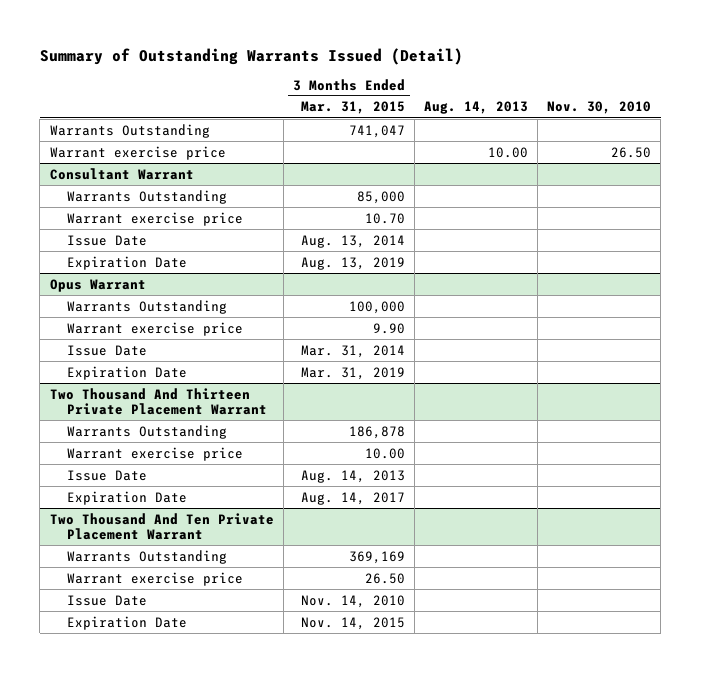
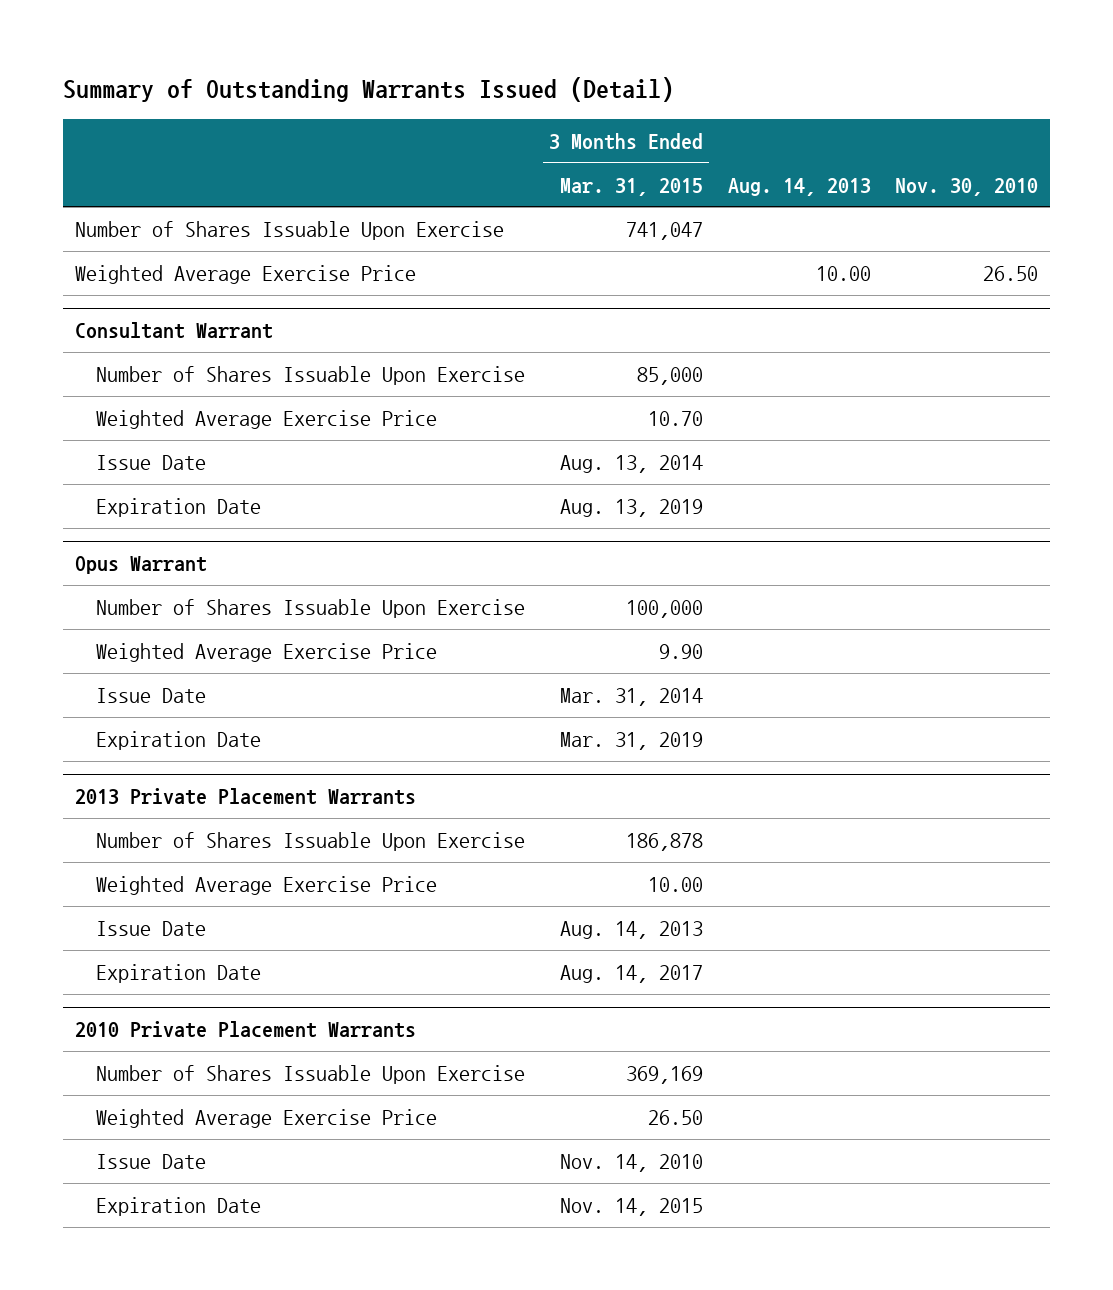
- Warrants Outstanding | 741,047 | |
- Warrant exercise price | | 10.00 | 26.50
+ Number of Shares Issuable Upon Exercise | 741,047 | |
+ Weighted Average Exercise Price | | 10.00 | 26.50
@ Consultant Warrant
- Warrants Outstanding | 85,000 | |
- Warrant exercise price | 10.70 | |
+ Number of Shares Issuable Upon Exercise | 85,000 | |
+ Weighted Average Exercise Price | 10.70 | |
@ Opus Warrant
- Warrants Outstanding | 100,000 | |
- Warrant exercise price | 9.90 | |
+ Number of Shares Issuable Upon Exercise | 100,000 | |
+ Weighted Average Exercise Price | 9.90 | |
- Two Thousand And Thirteen Private Placement Warrant
- Warrants Outstanding | 186,878 | |
- Warrant exercise price | 10.00 | |
+ 2013 Private Placement Warrants
+ Number of Shares Issuable Upon Exercise | 186,878 | |
+ Weighted Average Exercise Price | 10.00 | |
- Two Thousand And Ten Private Placement Warrant
- Warrants Outstanding | 369,169 | |
- Warrant exercise price | 26.50 | |
+ 2010 Private Placement Warrants
+ Number of Shares Issuable Upon Exercise | 369,169 | |
+ Weighted Average Exercise Price | 26.50 | |

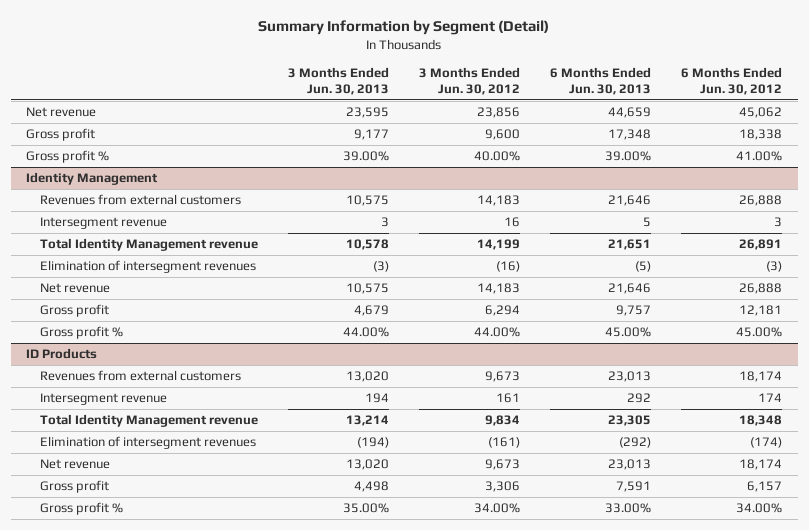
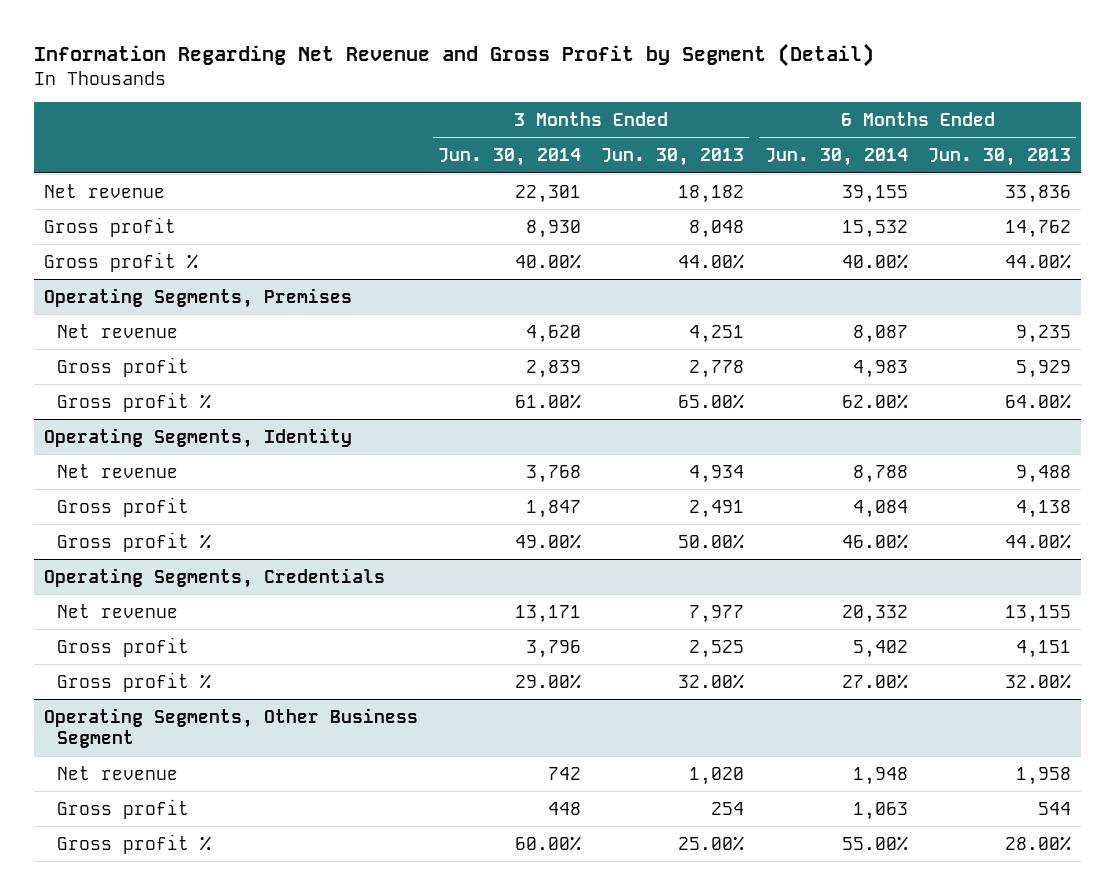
- Summary Information by Segment (Detail)
+ Information Regarding Net Revenue and Gross Profit by Segment (Detail)
- | 3 Months Ended Jun. 30, 2013 | 3 Months Ended Jun. 30, 2012 | 6 Months Ended Jun. 30, 2013 | 6 Months Ended Jun. 30, 2012
+ | 3 Months Ended Jun. 30, 2014 | 3 Months Ended Jun. 30, 2013 | 6 Months Ended Jun. 30, 2014 | 6 Months Ended Jun. 30, 2013
- Net revenue | 23,595 | 23,856 | 44,659 | 45,062
- Gross profit | 9,177 | 9,600 | 17,348 | 18,338
- Gross profit % | 39.00% | 40.00% | 39.00% | 41.00%
- Identity Management
- Revenues from external customers | 10,575 | 14,183 | 21,646 | 26,888
- Intersegment revenue | 3 | 16 | 5 | 3
- Total Identity Management revenue | 10,578 | 14,199 | 21,651 | 26,891
- Elimination of intersegment revenues | (3) | (16) | (5) | (3)
- Net revenue | 10,575 | 14,183 | 21,646 | 26,888
- Gross profit | 4,679 | 6,294 | 9,757 | 12,181
- Gross profit % | 44.00% | 44.00% | 45.00% | 45.00%
- ID Products
- Revenues from external customers | 13,020 | 9,673 | 23,013 | 18,174
- Intersegment revenue | 194 | 161 | 292 | 174
- Total Identity Management revenue | 13,214 | 9,834 | 23,305 | 18,348
- Elimination of intersegment revenues | (194) | (161) | (292) | (174)
- Net revenue | 13,020 | 9,673 | 23,013 | 18,174
- Gross profit | 4,498 | 3,306 | 7,591 | 6,157
- Gross profit % | 35.00% | 34.00% | 33.00% | 34.00%
+ Net revenue | 22,301 | 18,182 | 39,155 | 33,836
+ Gross profit | 8,930 | 8,048 | 15,532 | 14,762
+ Gross profit % | 40.00% | 44.00% | 40.00% | 44.00%
+ Operating Segments, Premises
+ Net revenue | 4,620 | 4,251 | 8,087 | 9,235
+ Gross profit | 2,839 | 2,778 | 4,983 | 5,929
+ Gross profit % | 61.00% | 65.00% | 62.00% | 64.00%
+ Operating Segments, Identity
+ Net revenue | 3,768 | 4,934 | 8,788 | 9,488
+ Gross profit | 1,847 | 2,491 | 4,084 | 4,138
+ Gross profit % | 49.00% | 50.00% | 46.00% | 44.00%
+ Operating Segments, Credentials
+ Net revenue | 13,171 | 7,977 | 20,332 | 13,155
+ Gross profit | 3,796 | 2,525 | 5,402 | 4,151
+ Gross profit % | 29.00% | 32.00% | 27.00% | 32.00%
+ Operating Segments, Other Business Segment
+ Net revenue | 742 | 1,020 | 1,948 | 1,958
+ Gross profit | 448 | 254 | 1,063 | 544
+ Gross profit % | 60.00% | 25.00% | 55.00% | 28.00%

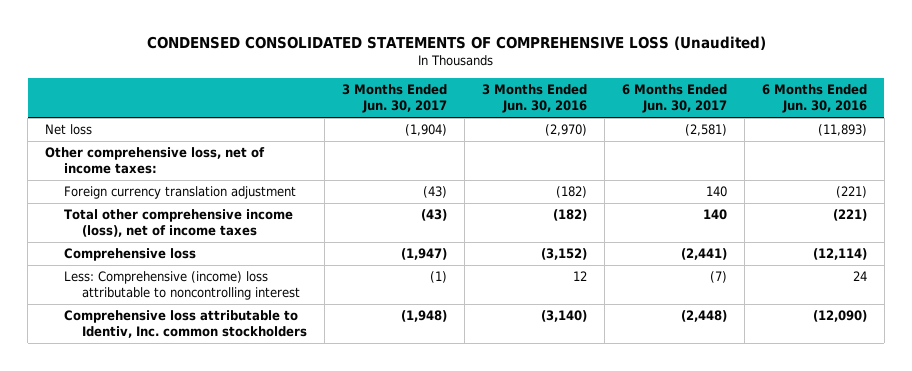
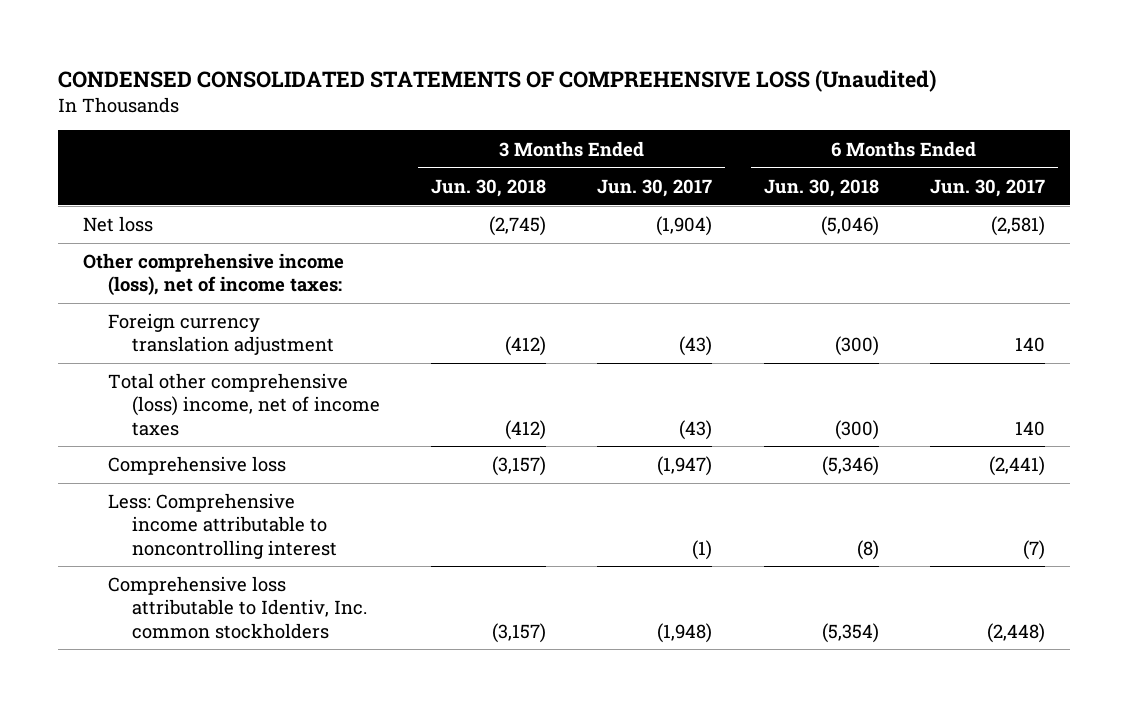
- | 3 Months Ended Jun. 30, 2017 | 3 Months Ended Jun. 30, 2016 | 6 Months Ended Jun. 30, 2017 | 6 Months Ended Jun. 30, 2016
+ | 3 Months Ended Jun. 30, 2018 | 3 Months Ended Jun. 30, 2017 | 6 Months Ended Jun. 30, 2018 | 6 Months Ended Jun. 30, 2017
- Other comprehensive loss, net of income taxes:
+ Other comprehensive income (loss), net of income taxes:
- Total other comprehensive income (loss), net of income taxes | (43) | (182) | 140 | (221)
+ Total other comprehensive (loss) income, net of income taxes | (412) | (43) | (300) | 140
- Less: Comprehensive (income) loss attributable to noncontrolling interest | (1) | 12 | (7) | 24
+ Less: Comprehensive income attributable to noncontrolling interest | | (1) | (8) | (7)

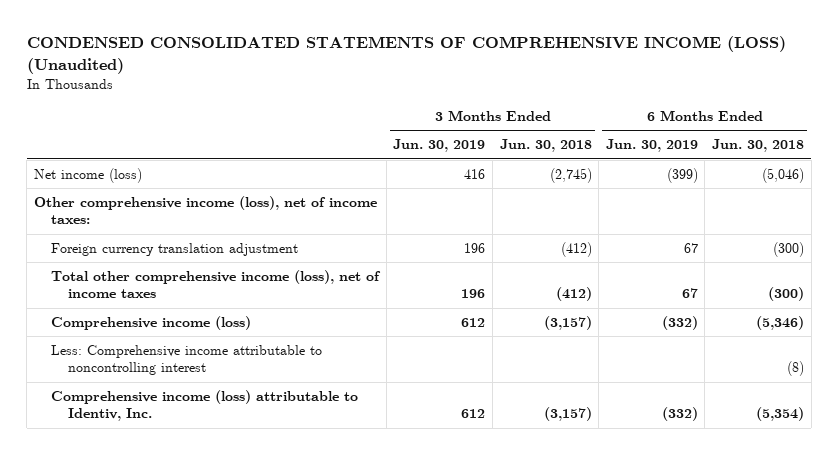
- CONDENSED CONSOLIDATED STATEMENTS OF COMPREHENSIVE LOSS (Unaudited)
+ CONDENSED CONSOLIDATED STATEMENTS OF COMPREHENSIVE INCOME (LOSS) (Unaudited)
- | 3 Months Ended Jun. 30, 2018 | 3 Months Ended Jun. 30, 2017 | 6 Months Ended Jun. 30, 2018 | 6 Months Ended Jun. 30, 2017
+ | 3 Months Ended Jun. 30, 2019 | 3 Months Ended Jun. 30, 2018 | 6 Months Ended Jun. 30, 2019 | 6 Months Ended Jun. 30, 2018
- Net loss | (2,745) | (1,904) | (5,046) | (2,581)
+ Net income (loss) | 416 | (2,745) | (399) | (5,046)
- Total other comprehensive (loss) income, net of income taxes | (412) | (43) | (300) | 140
- Comprehensive loss | (3,157) | (1,947) | (5,346) | (2,441)
+ Total other comprehensive income (loss), net of income taxes | 196 | (412) | 67 | (300)
+ Comprehensive income (loss) | 612 | (3,157) | (332) | (5,346)
- Comprehensive loss attributable to Identiv, Inc. common stockholders | (3,157) | (1,948) | (5,354) | (2,448)
+ Comprehensive income (loss) attributable to Identiv, Inc. | 612 | (3,157) | (332) | (5,354)

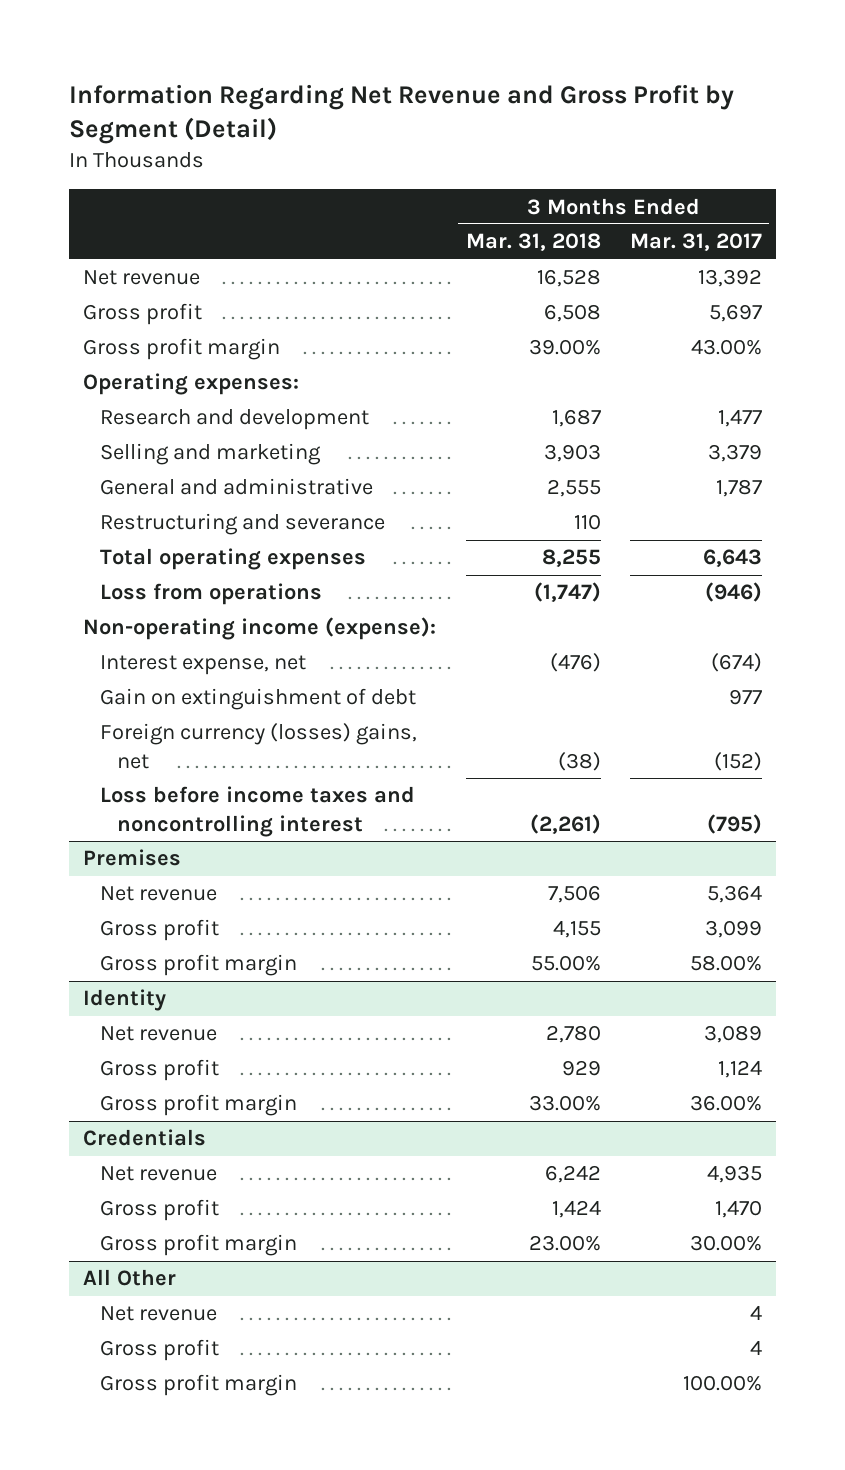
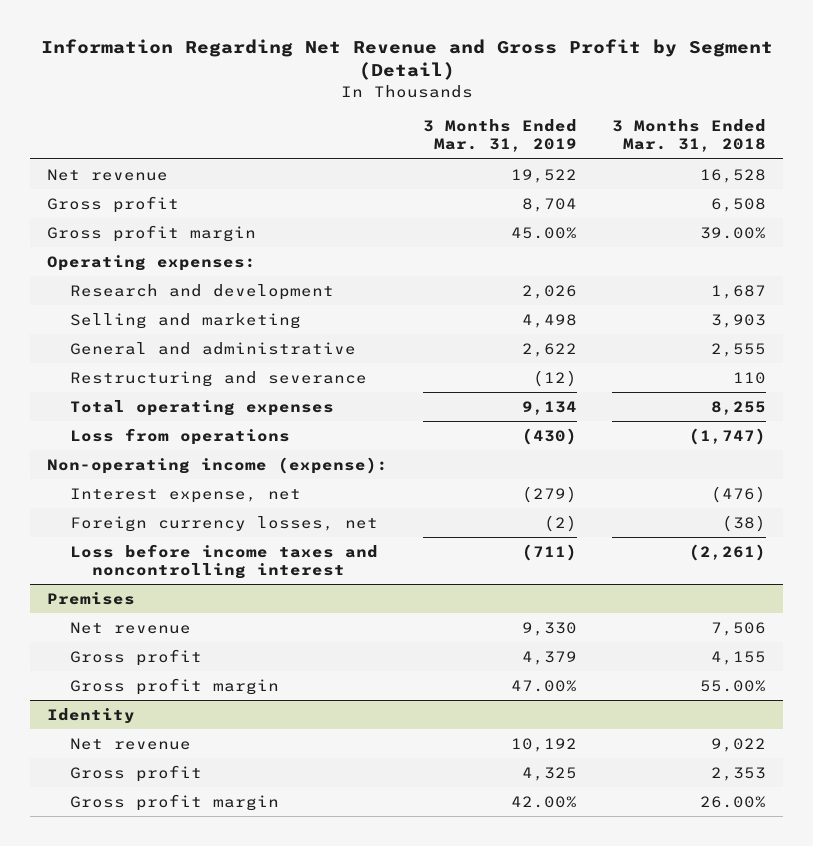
- | 3 Months Ended Mar. 31, 2018 | 3 Months Ended Mar. 31, 2017
+ | 3 Months Ended Mar. 31, 2019 | 3 Months Ended Mar. 31, 2018
- Gain on extinguishment of debt | | 977
- Foreign currency (losses) gains, net | (38) | (152)
+ Foreign currency losses, net | (2) | (38)
@ Identity
- Net revenue | 2,780 | 3,089
- Gross profit | 929 | 1,124
- Gross profit margin | 33.00% | 36.00%
- Credentials
- Net revenue | 6,242 | 4,935
- Gross profit | 1,424 | 1,470
- Gross profit margin | 23.00% | 30.00%
- All Other
- Net revenue | | 4
- Gross profit | | 4
- Gross profit margin | | 100.00%
@ Identity
+ Net revenue | 10,192 | 9,022
+ Gross profit | 4,325 | 2,353
+ Gross profit margin | 42.00% | 26.00%

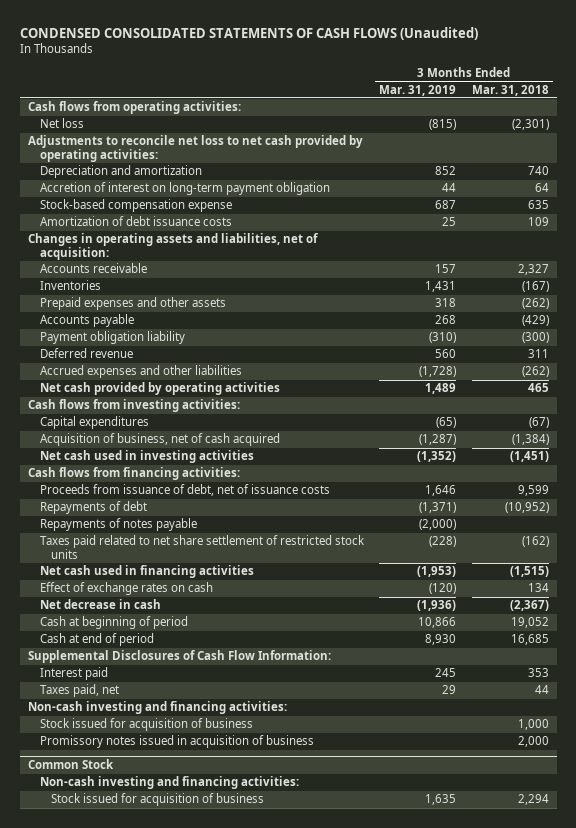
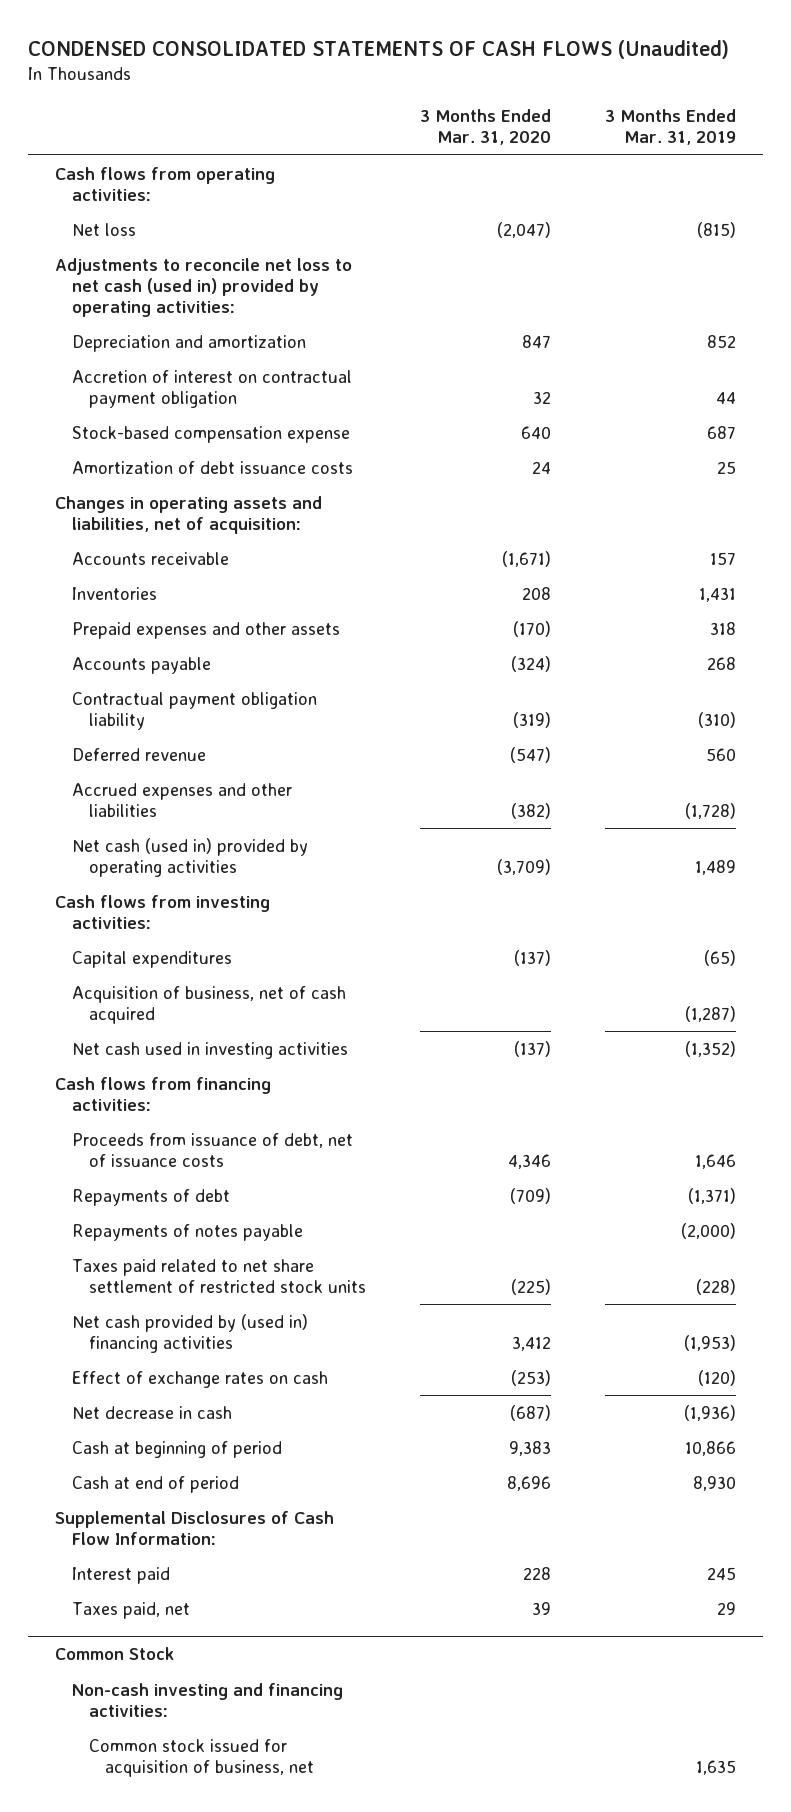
- | 3 Months Ended Mar. 31, 2019 | 3 Months Ended Mar. 31, 2018
+ | 3 Months Ended Mar. 31, 2020 | 3 Months Ended Mar. 31, 2019
- Adjustments to reconcile net loss to net cash provided by operating activities:
+ Adjustments to reconcile net loss to net cash (used in) provided by operating activities:
- Accretion of interest on long-term payment obligation | 44 | 64
+ Accretion of interest on contractual payment obligation | 32 | 44
- Payment obligation liability | (310) | (300)
+ Contractual payment obligation liability | (319) | (310)
- Net cash provided by operating activities | 1,489 | 465
+ Net cash (used in) provided by operating activities | (3,709) | 1,489
- Net cash used in financing activities | (1,953) | (1,515)
+ Net cash provided by (used in) financing activities | 3,412 | (1,953)
- Non-cash investing and financing activities:
- Stock issued for acquisition of business | | 1,000
- Promissory notes issued in acquisition of business | | 2,000
@ Common Stock
- Stock issued for acquisition of business | 1,635 | 2,294
+ Common stock issued for acquisition of business, net | | 1,635

